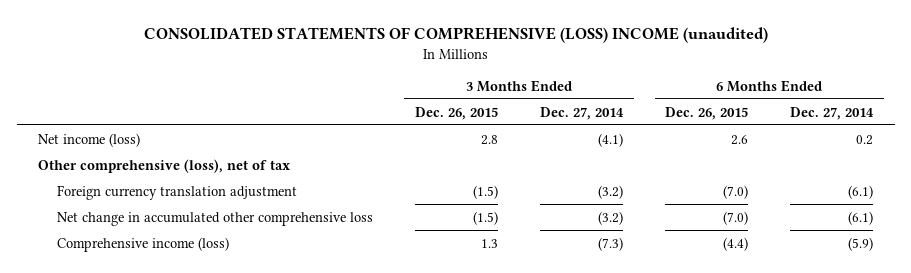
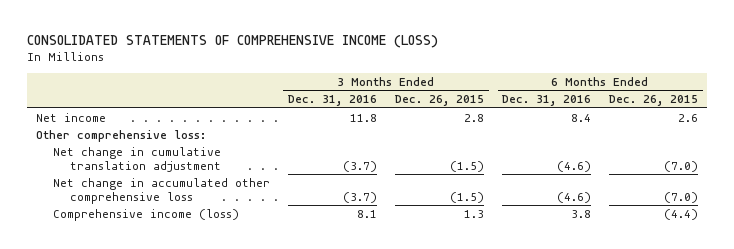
- CONSOLIDATED STATEMENTS OF COMPREHENSIVE (LOSS) INCOME (unaudited)
+ CONSOLIDATED STATEMENTS OF COMPREHENSIVE INCOME (LOSS)
- | 3 Months Ended Dec. 26, 2015 | 3 Months Ended Dec. 27, 2014 | 6 Months Ended Dec. 26, 2015 | 6 Months Ended Dec. 27, 2014
+ | 3 Months Ended Dec. 31, 2016 | 3 Months Ended Dec. 26, 2015 | 6 Months Ended Dec. 31, 2016 | 6 Months Ended Dec. 26, 2015
- Net income (loss) | 2.8 | (4.1) | 2.6 | 0.2
- Other comprehensive (loss), net of tax
- Foreign currency translation adjustment | (1.5) | (3.2) | (7.0) | (6.1)
+ Net income | 11.8 | 2.8 | 8.4 | 2.6
+ Other comprehensive loss:
+ Net change in cumulative translation adjustment | (3.7) | (1.5) | (4.6) | (7.0)

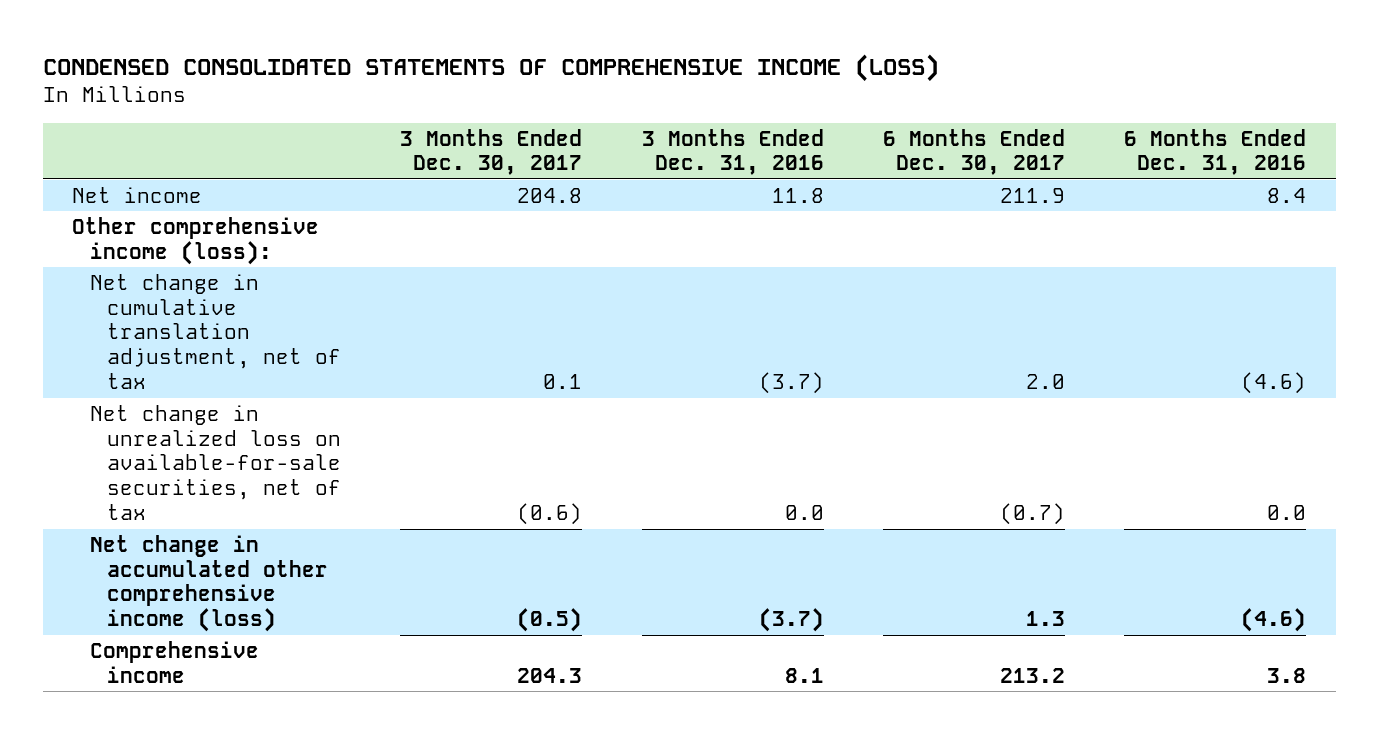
- CONSOLIDATED STATEMENTS OF COMPREHENSIVE INCOME (LOSS)
+ CONDENSED CONSOLIDATED STATEMENTS OF COMPREHENSIVE INCOME (LOSS)
- | 3 Months Ended Dec. 31, 2016 | 3 Months Ended Dec. 26, 2015 | 6 Months Ended Dec. 31, 2016 | 6 Months Ended Dec. 26, 2015
+ | 3 Months Ended Dec. 30, 2017 | 3 Months Ended Dec. 31, 2016 | 6 Months Ended Dec. 30, 2017 | 6 Months Ended Dec. 31, 2016
- Other comprehensive loss:
- Net change in cumulative translation adjustment | (3.7) | (1.5) | (4.6) | (7.0)
- Net change in accumulated other comprehensive loss | (3.7) | (1.5) | (4.6) | (7.0)
- Comprehensive income (loss) | 8.1 | 1.3 | 3.8 | (4.4)
+ Other comprehensive income (loss):
+ Net change in cumulative translation adjustment, net of tax | 0.1 | (3.7) | 2.0 | (4.6)
+ Net change in unrealized loss on available-for-sale securities, net of tax | (0.6) | 0.0 | (0.7) | 0.0
+ Net change in accumulated other comprehensive income (loss) | (0.5) | (3.7) | 1.3 | (4.6)
+ Comprehensive income | 204.3 | 8.1 | 213.2 | 3.8

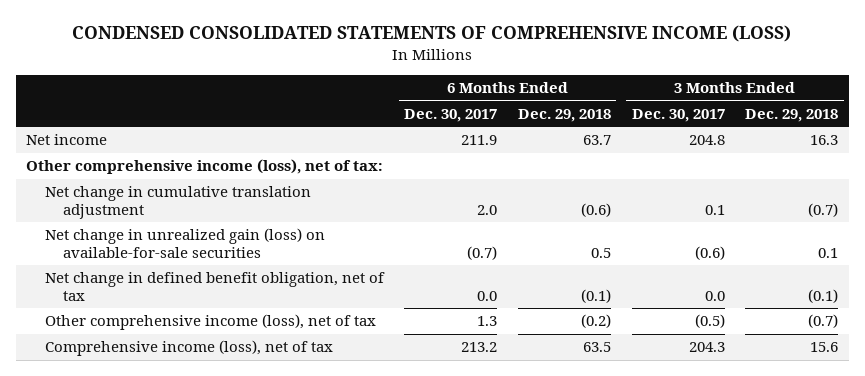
- | 3 Months Ended Dec. 30, 2017 | 3 Months Ended Dec. 31, 2016 | 6 Months Ended Dec. 30, 2017 | 6 Months Ended Dec. 31, 2016
+ | 6 Months Ended Dec. 30, 2017 | 6 Months Ended Dec. 29, 2018 | 3 Months Ended Dec. 30, 2017 | 3 Months Ended Dec. 29, 2018
- Other comprehensive income (loss):
- Net change in cumulative translation adjustment, net of tax | 0.1 | (3.7) | 2.0 | (4.6)
- Net change in unrealized loss on available-for-sale securities, net of tax | (0.6) | 0.0 | (0.7) | 0.0
- Net change in accumulated other comprehensive income (loss) | (0.5) | (3.7) | 1.3 | (4.6)
- Comprehensive income | 204.3 | 8.1 | 213.2 | 3.8
+ Other comprehensive income (loss), net of tax:
+ Net change in cumulative translation adjustment | 2.0 | (0.6) | 0.1 | (0.7)
+ Net change in unrealized gain (loss) on available-for-sale securities | (0.7) | 0.5 | (0.6) | 0.1
+ Net change in defined benefit obligation, net of tax | 0.0 | (0.1) | 0.0 | (0.1)
+ Other comprehensive income (loss), net of tax | 1.3 | (0.2) | (0.5) | (0.7)
+ Comprehensive income (loss), net of tax | 213.2 | 63.5 | 204.3 | 15.6

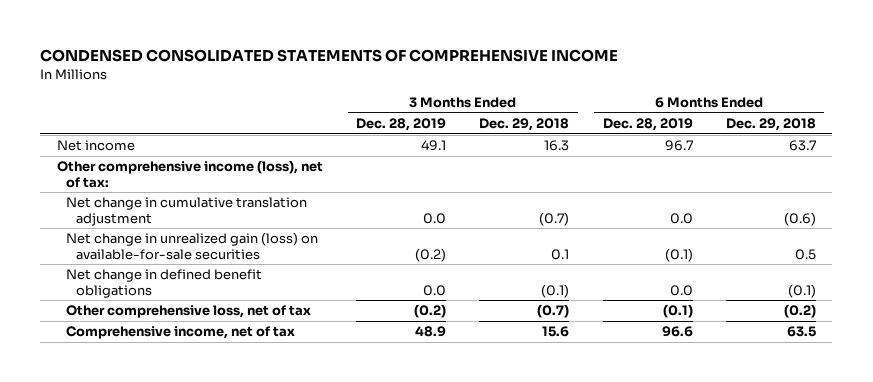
- CONDENSED CONSOLIDATED STATEMENTS OF COMPREHENSIVE INCOME (LOSS)
+ CONDENSED CONSOLIDATED STATEMENTS OF COMPREHENSIVE INCOME
- | 6 Months Ended Dec. 30, 2017 | 6 Months Ended Dec. 29, 2018 | 3 Months Ended Dec. 30, 2017 | 3 Months Ended Dec. 29, 2018
+ | 3 Months Ended Dec. 28, 2019 | 3 Months Ended Dec. 29, 2018 | 6 Months Ended Dec. 28, 2019 | 6 Months Ended Dec. 29, 2018
- Net change in defined benefit obligation, net of tax | 0.0 | (0.1) | 0.0 | (0.1)
- Other comprehensive income (loss), net of tax | 1.3 | (0.2) | (0.5) | (0.7)
- Comprehensive income (loss), net of tax | 213.2 | 63.5 | 204.3 | 15.6
+ Net change in defined benefit obligations | 0.0 | (0.1) | 0.0 | (0.1)
+ Other comprehensive loss, net of tax | (0.2) | (0.7) | (0.1) | (0.2)
+ Comprehensive income, net of tax | 48.9 | 15.6 | 96.6 | 63.5

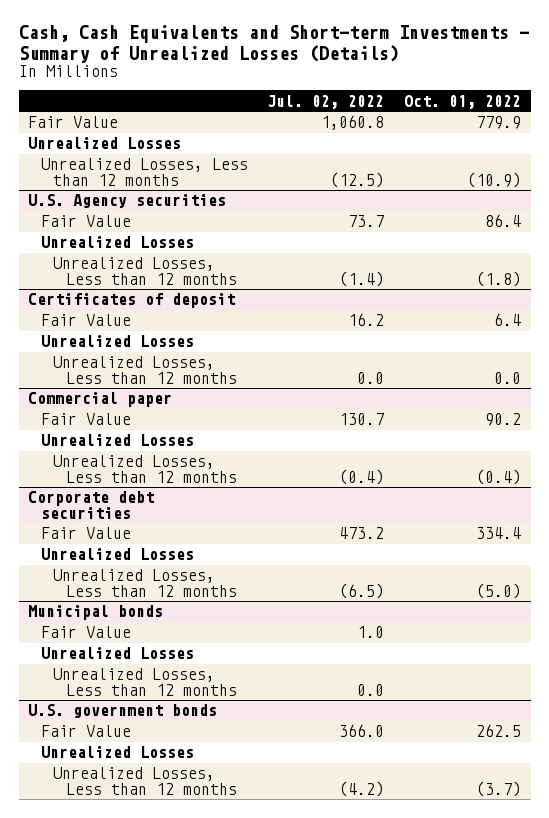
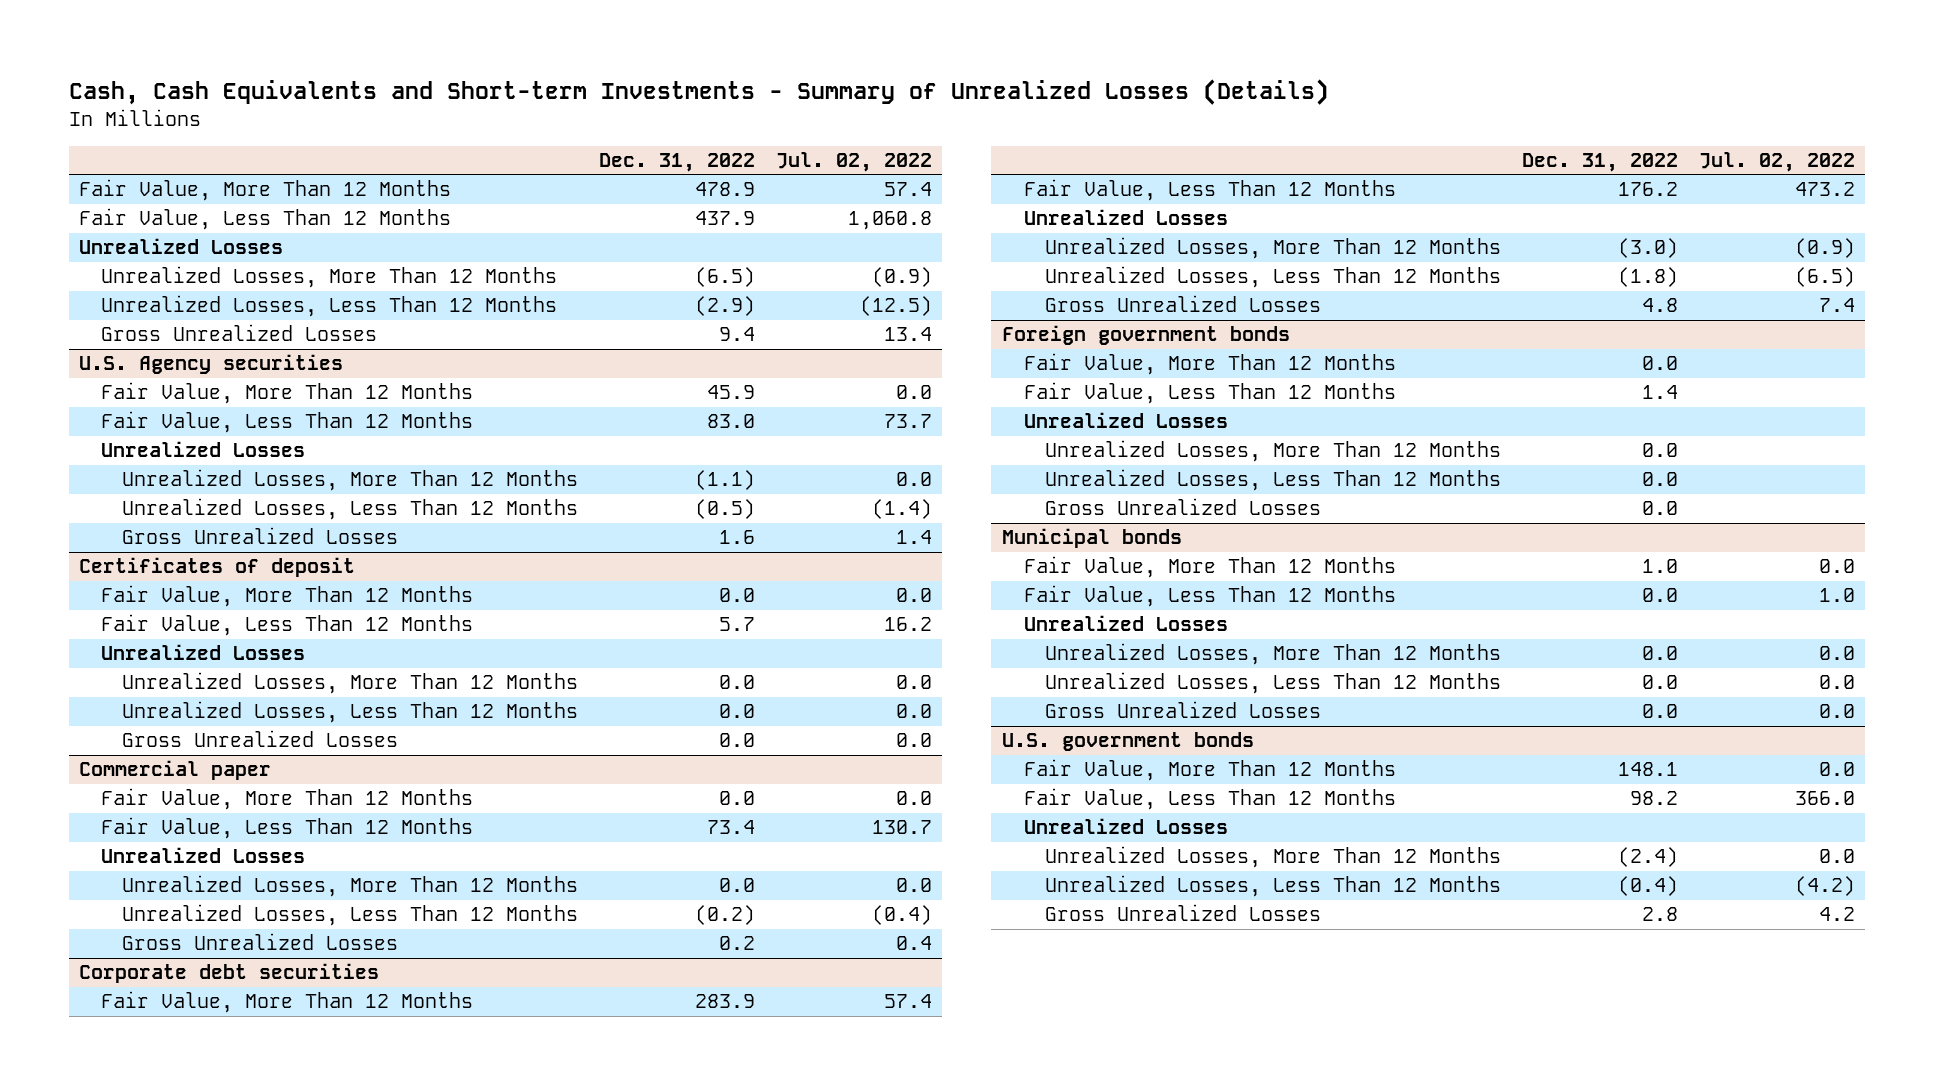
- | Jul. 02, 2022 | Oct. 01, 2022
+ | Dec. 31, 2022 | Jul. 02, 2022
- Fair Value | 1,060.8 | 779.9
+ Fair Value, More Than 12 Months | 478.9 | 57.4
+ Fair Value, Less Than 12 Months | 437.9 | 1,060.8
- Unrealized Losses, Less than 12 months | (12.5) | (10.9)
+ Unrealized Losses, More Than 12 Months | (6.5) | (0.9)
+ Unrealized Losses, Less Than 12 Months | (2.9) | (12.5)
+ Gross Unrealized Losses | 9.4 | 13.4
@ U.S. Agency securities
- Fair Value | 73.7 | 86.4
+ Fair Value, More Than 12 Months | 45.9 | 0.0
+ Fair Value, Less Than 12 Months | 83.0 | 73.7
- Unrealized Losses, Less than 12 months | (1.4) | (1.8)
+ Unrealized Losses, More Than 12 Months | (1.1) | 0.0
+ Unrealized Losses, Less Than 12 Months | (0.5) | (1.4)
+ Gross Unrealized Losses | 1.6 | 1.4
@ Certificates of deposit
- Fair Value | 16.2 | 6.4
+ Fair Value, More Than 12 Months | 0.0 | 0.0
+ Fair Value, Less Than 12 Months | 5.7 | 16.2
- Unrealized Losses, Less than 12 months | 0.0 | 0.0
+ Unrealized Losses, More Than 12 Months | 0.0 | 0.0
+ Unrealized Losses, Less Than 12 Months | 0.0 | 0.0
+ Gross Unrealized Losses | 0.0 | 0.0
@ Commercial paper
- Fair Value | 130.7 | 90.2
+ Fair Value, More Than 12 Months | 0.0 | 0.0
+ Fair Value, Less Than 12 Months | 73.4 | 130.7
- Unrealized Losses, Less than 12 months | (0.4) | (0.4)
+ Unrealized Losses, More Than 12 Months | 0.0 | 0.0
+ Unrealized Losses, Less Than 12 Months | (0.2) | (0.4)
+ Gross Unrealized Losses | 0.2 | 0.4
@ Corporate debt securities
- Fair Value | 473.2 | 334.4
+ Fair Value, More Than 12 Months | 283.9 | 57.4
+ Fair Value, Less Than 12 Months | 176.2 | 473.2
- Unrealized Losses, Less than 12 months | (6.5) | (5.0)
+ Unrealized Losses, More Than 12 Months | (3.0) | (0.9)
+ Unrealized Losses, Less Than 12 Months | (1.8) | (6.5)
+ Gross Unrealized Losses | 4.8 | 7.4
+ Foreign government bonds
+ Fair Value, More Than 12 Months | 0.0 |
+ Fair Value, Less Than 12 Months | 1.4 |
+ Unrealized Losses
+ Unrealized Losses, More Than 12 Months | 0.0 |
+ Unrealized Losses, Less Than 12 Months | 0.0 |
+ Gross Unrealized Losses | 0.0 |
@ Municipal bonds
- Fair Value | 1.0 |
+ Fair Value, More Than 12 Months | 1.0 | 0.0
+ Fair Value, Less Than 12 Months | 0.0 | 1.0
- Unrealized Losses, Less than 12 months | 0.0 |
+ Unrealized Losses, More Than 12 Months | 0.0 | 0.0
+ Unrealized Losses, Less Than 12 Months | 0.0 | 0.0
+ Gross Unrealized Losses | 0.0 | 0.0
@ U.S. government bonds
- Fair Value | 366.0 | 262.5
+ Fair Value, More Than 12 Months | 148.1 | 0.0
+ Fair Value, Less Than 12 Months | 98.2 | 366.0
- Unrealized Losses, Less than 12 months | (4.2) | (3.7)
+ Unrealized Losses, More Than 12 Months | (2.4) | 0.0
+ Unrealized Losses, Less Than 12 Months | (0.4) | (4.2)
+ Gross Unrealized Losses | 2.8 | 4.2

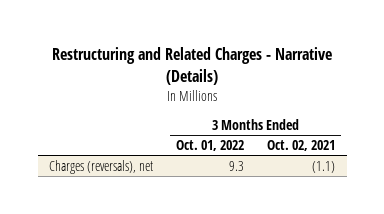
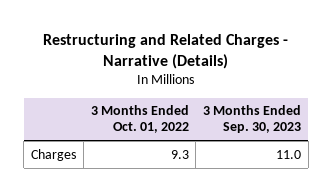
- | 3 Months Ended Oct. 01, 2022 | 3 Months Ended Oct. 02, 2021
+ | 3 Months Ended Oct. 01, 2022 | 3 Months Ended Sep. 30, 2023
- Charges (reversals), net | 9.3 | (1.1)
+ Charges | 9.3 | 11.0

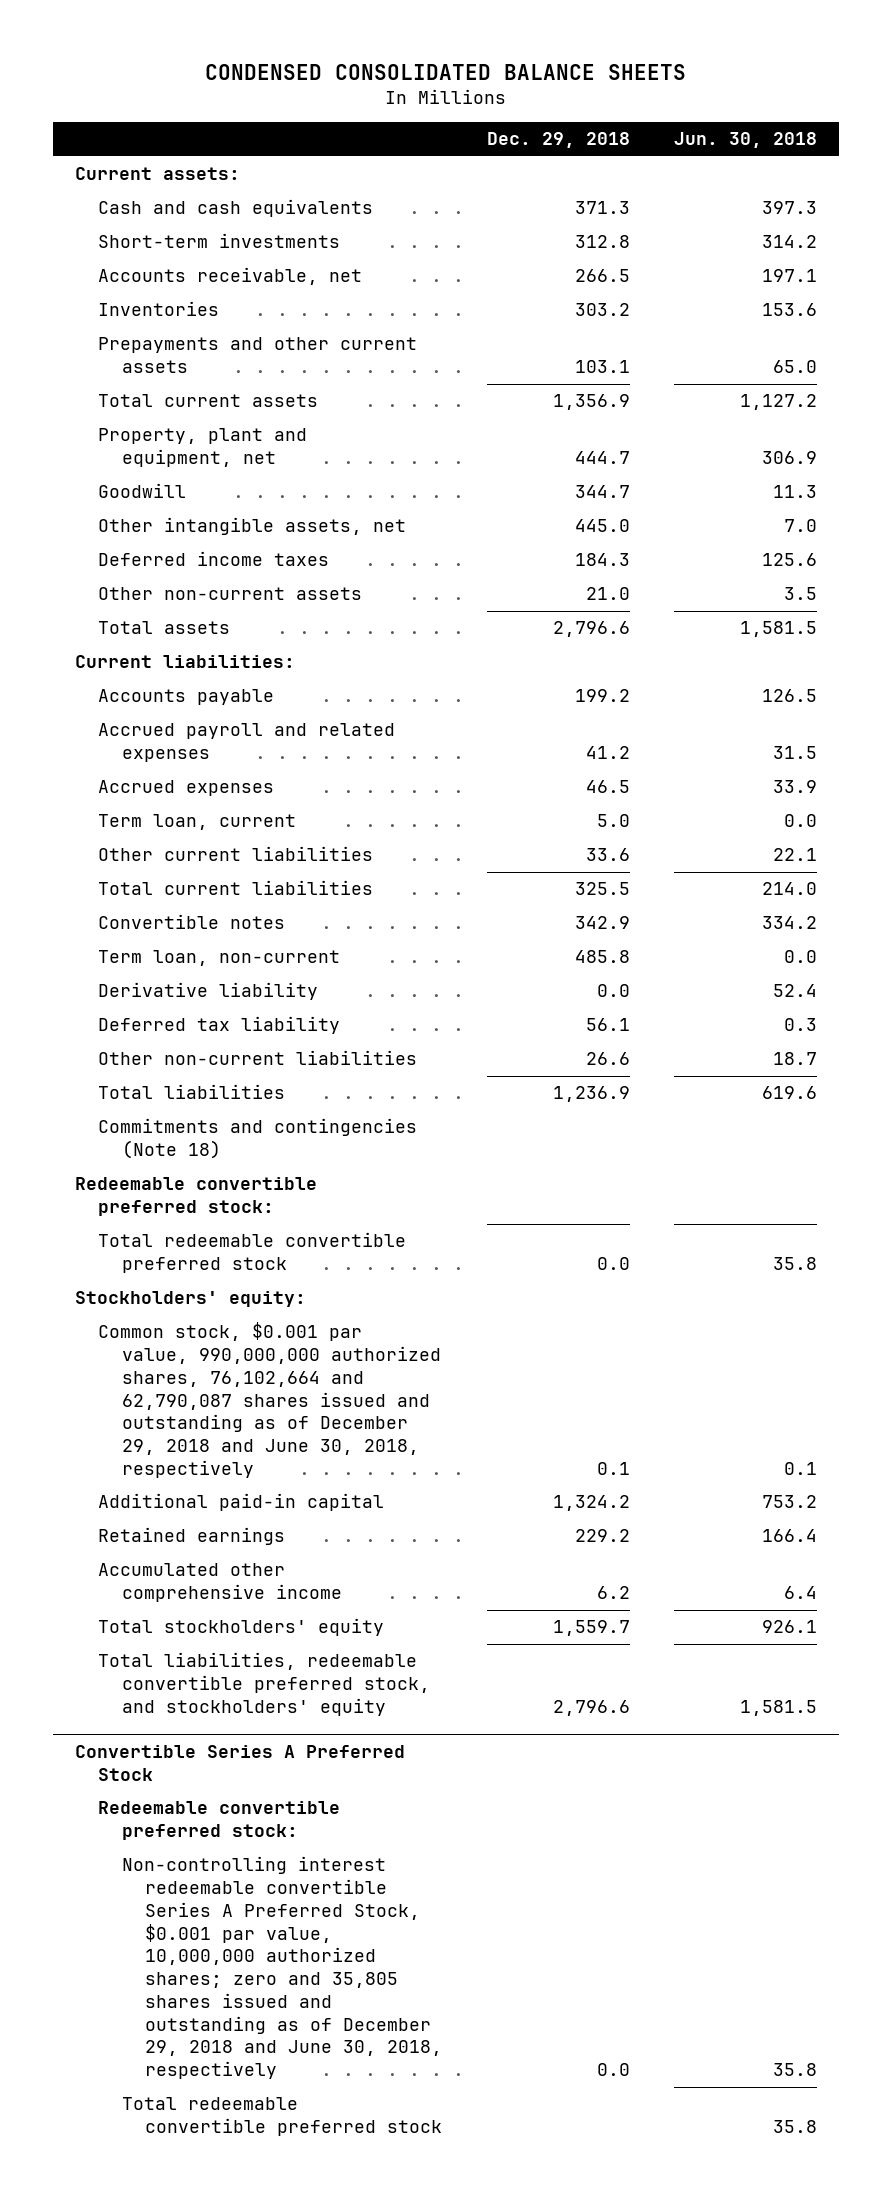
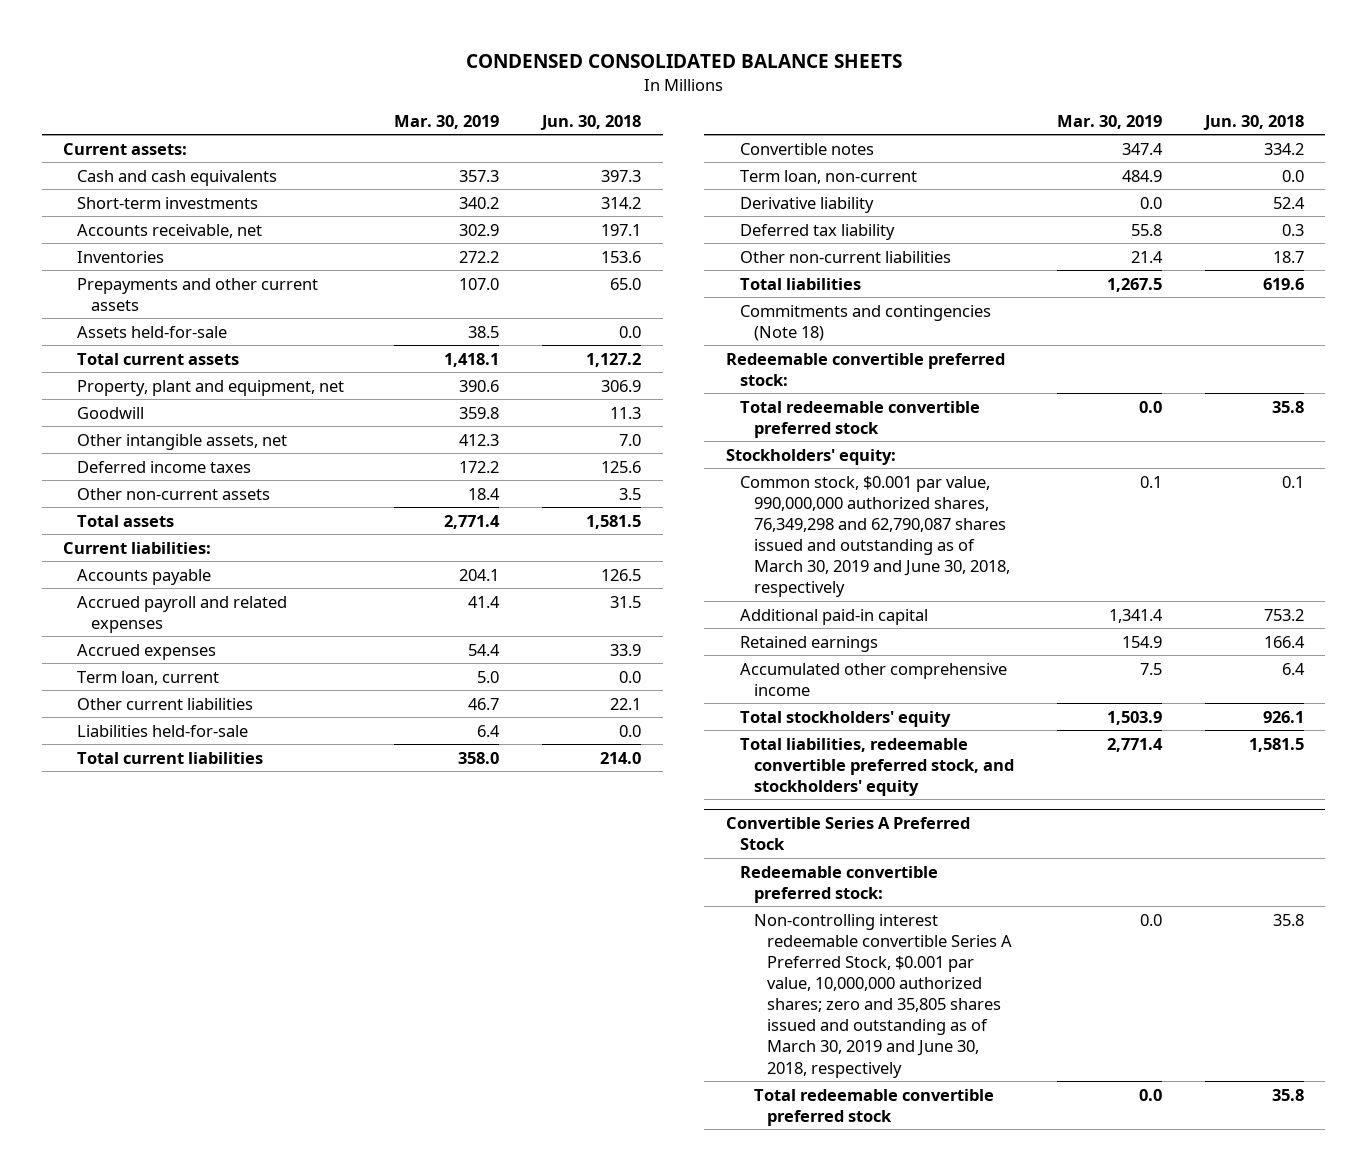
- | Dec. 29, 2018 | Jun. 30, 2018
+ | Mar. 30, 2019 | Jun. 30, 2018
+ Assets held-for-sale | 38.5 | 0.0
+ Liabilities held-for-sale | 6.4 | 0.0
- Common stock, $0.001 par value, 990,000,000 authorized shares, 76,102,664 and 62,790,087 shares issued and outstanding as of December 29, 2018 and June 30, 2018, respectively | 0.1 | 0.1
+ Common stock, $0.001 par value, 990,000,000 authorized shares, 76,349,298 and 62,790,087 shares issued and outstanding as of March 30, 2019 and June 30, 2018, respectively | 0.1 | 0.1
@ Convertible Series A Preferred Stock
- Non-controlling interest redeemable convertible Series A Preferred Stock, $0.001 par value, 10,000,000 authorized shares; zero and 35,805 shares issued and outstanding as of December 29, 2018 and June 30, 2018, respectively | 0.0 | 35.8
+ Non-controlling interest redeemable convertible Series A Preferred Stock, $0.001 par value, 10,000,000 authorized shares; zero and 35,805 shares issued and outstanding as of March 30, 2019 and June 30, 2018, respectively | 0.0 | 35.8

